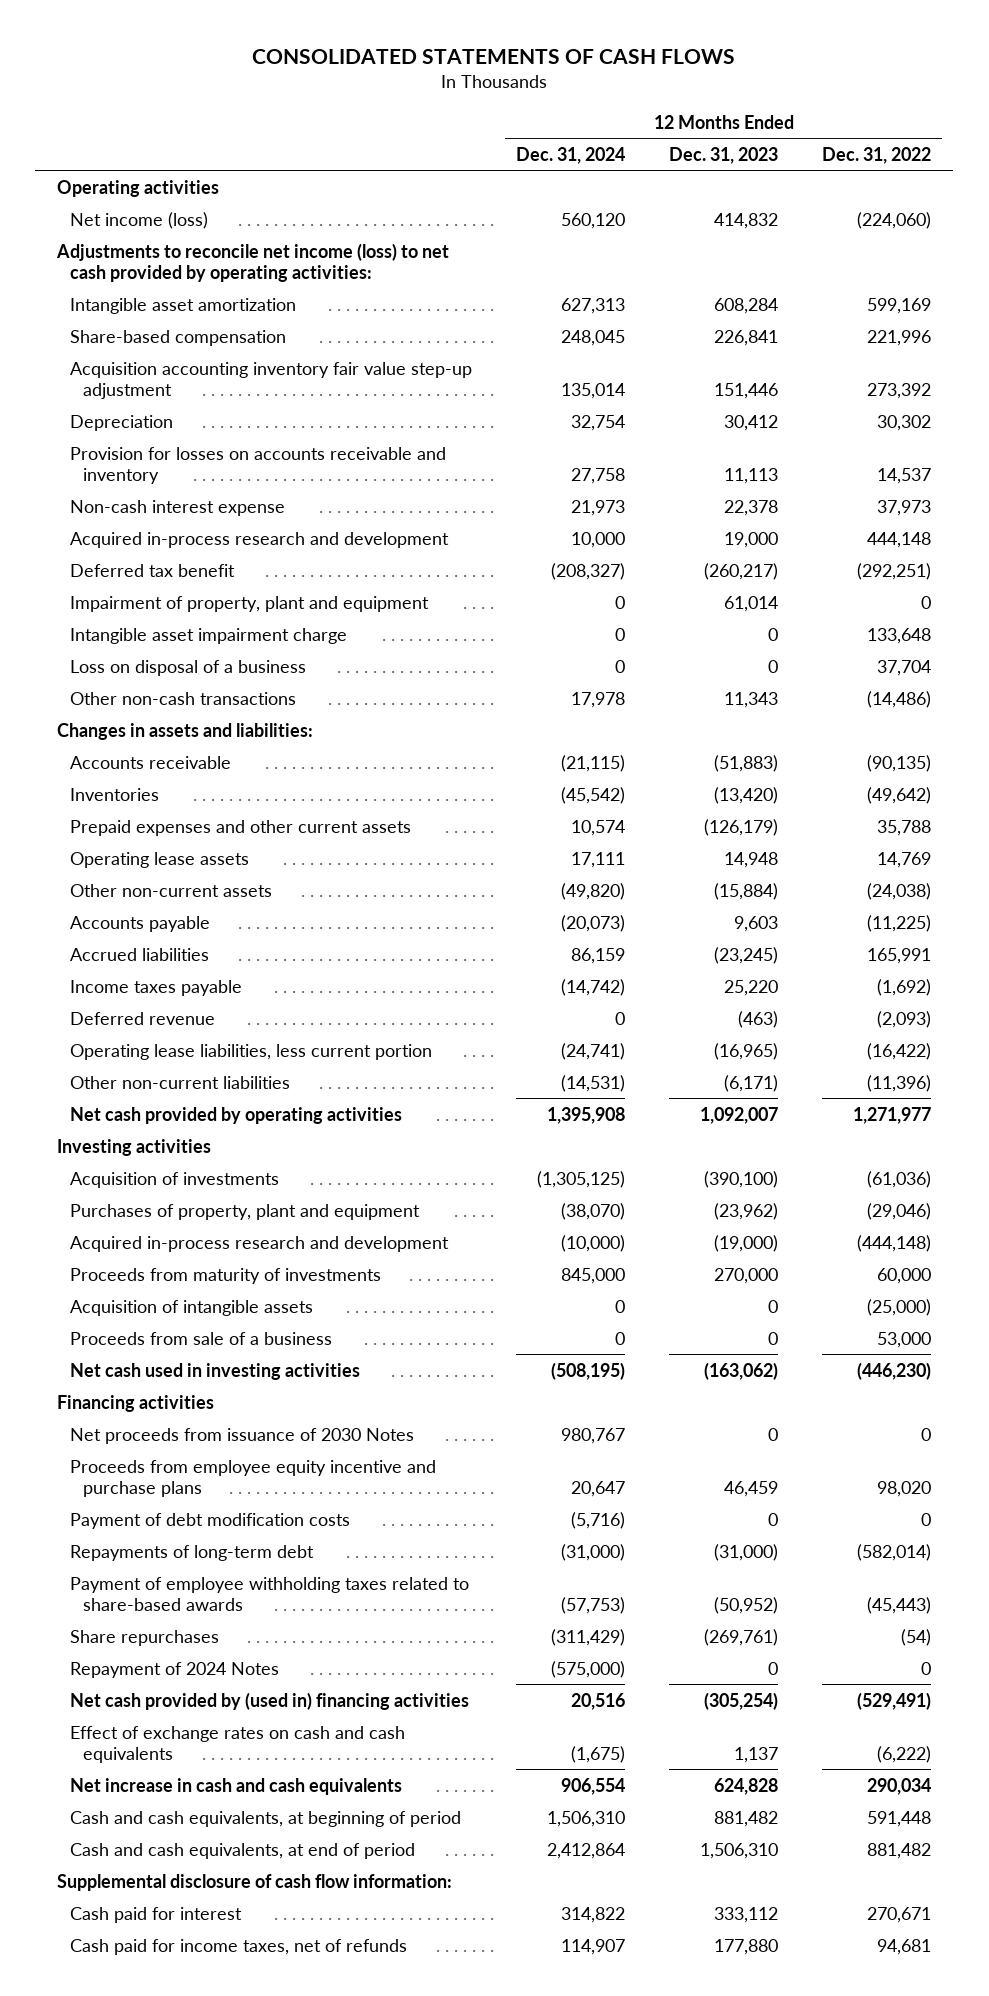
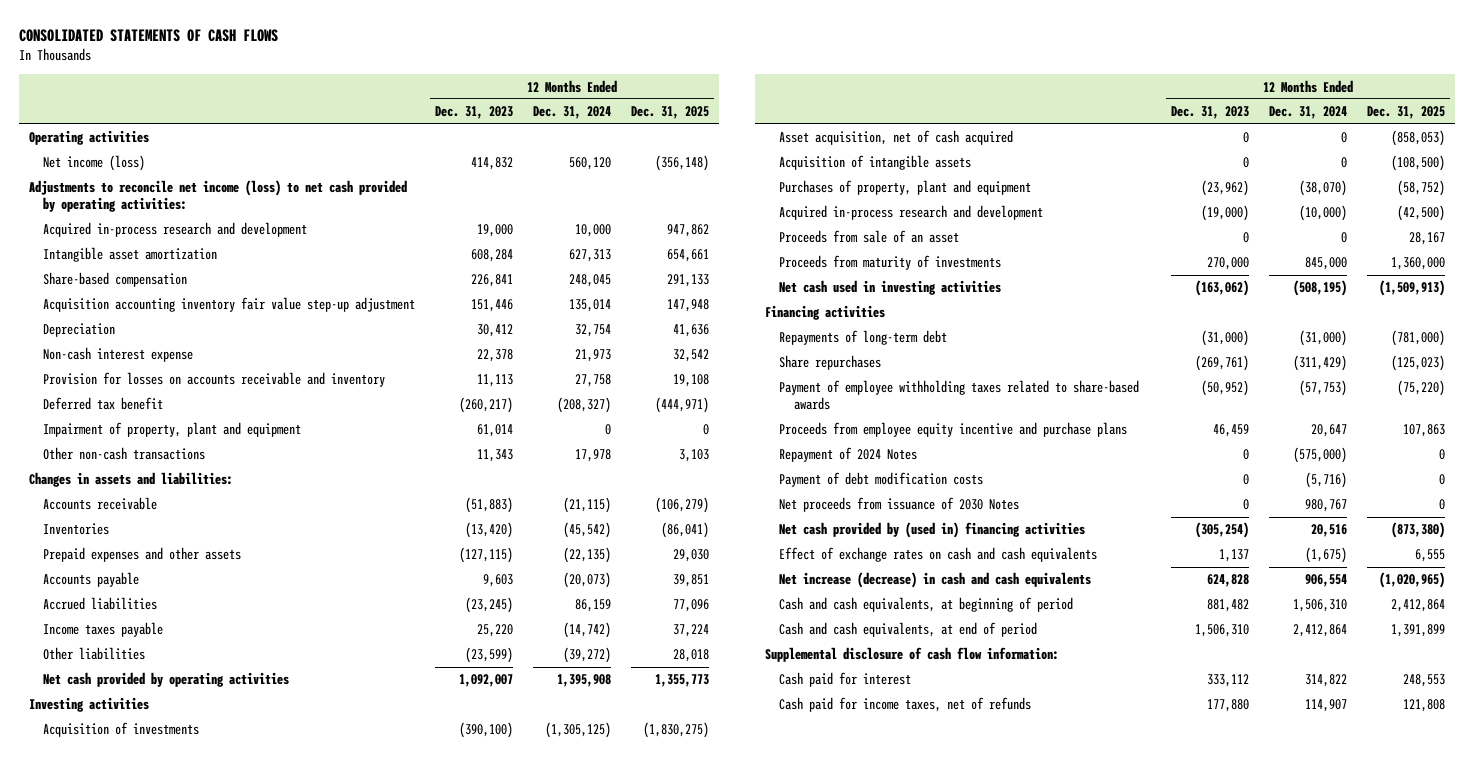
- | 12 Months Ended Dec. 31, 2024 | 12 Months Ended Dec. 31, 2023 | 12 Months Ended Dec. 31, 2022
+ | 12 Months Ended Dec. 31, 2023 | 12 Months Ended Dec. 31, 2024 | 12 Months Ended Dec. 31, 2025
moved up: Acquired in-process research and development | 19,000 | 10,000 | 947,862
moved down: Provision for losses on accounts receivable and inventory | 11,113 | 27,758 | 19,108
- Intangible asset impairment charge | 0 | 0 | 133,648
- Loss on disposal of a business | 0 | 0 | 37,704
- Prepaid expenses and other current assets | 10,574 | (126,179) | 35,788
- Operating lease assets | 17,111 | 14,948 | 14,769
- Other non-current assets | (49,820) | (15,884) | (24,038)
+ Prepaid expenses and other assets | (127,115) | (22,135) | 29,030
- Deferred revenue | 0 | (463) | (2,093)
- Operating lease liabilities, less current portion | (24,741) | (16,965) | (16,422)
- Other non-current liabilities | (14,531) | (6,171) | (11,396)
+ Other liabilities | (23,599) | (39,272) | 28,018
+ Asset acquisition, net of cash acquired | 0 | 0 | (858,053)
moved up: Acquisition of intangible assets | 0 | 0 | (108,500)
+ Proceeds from sale of an asset | 0 | 0 | 28,167
- Proceeds from sale of a business | 0 | 0 | 53,000
moved down: Payment of employee withholding taxes related to share-based awards | (50,952) | (57,753) | (75,220)
moved down: Proceeds from employee equity incentive and purchase plans | 46,459 | 20,647 | 107,863
moved down: Payment of debt modification costs | 0 | (5,716) | 0
moved down: Net proceeds from issuance of 2030 Notes | 0 | 980,767 | 0
- Net increase in cash and cash equivalents | 906,554 | 624,828 | 290,034
+ Net increase (decrease) in cash and cash equivalents | 624,828 | 906,554 | (1,020,965)

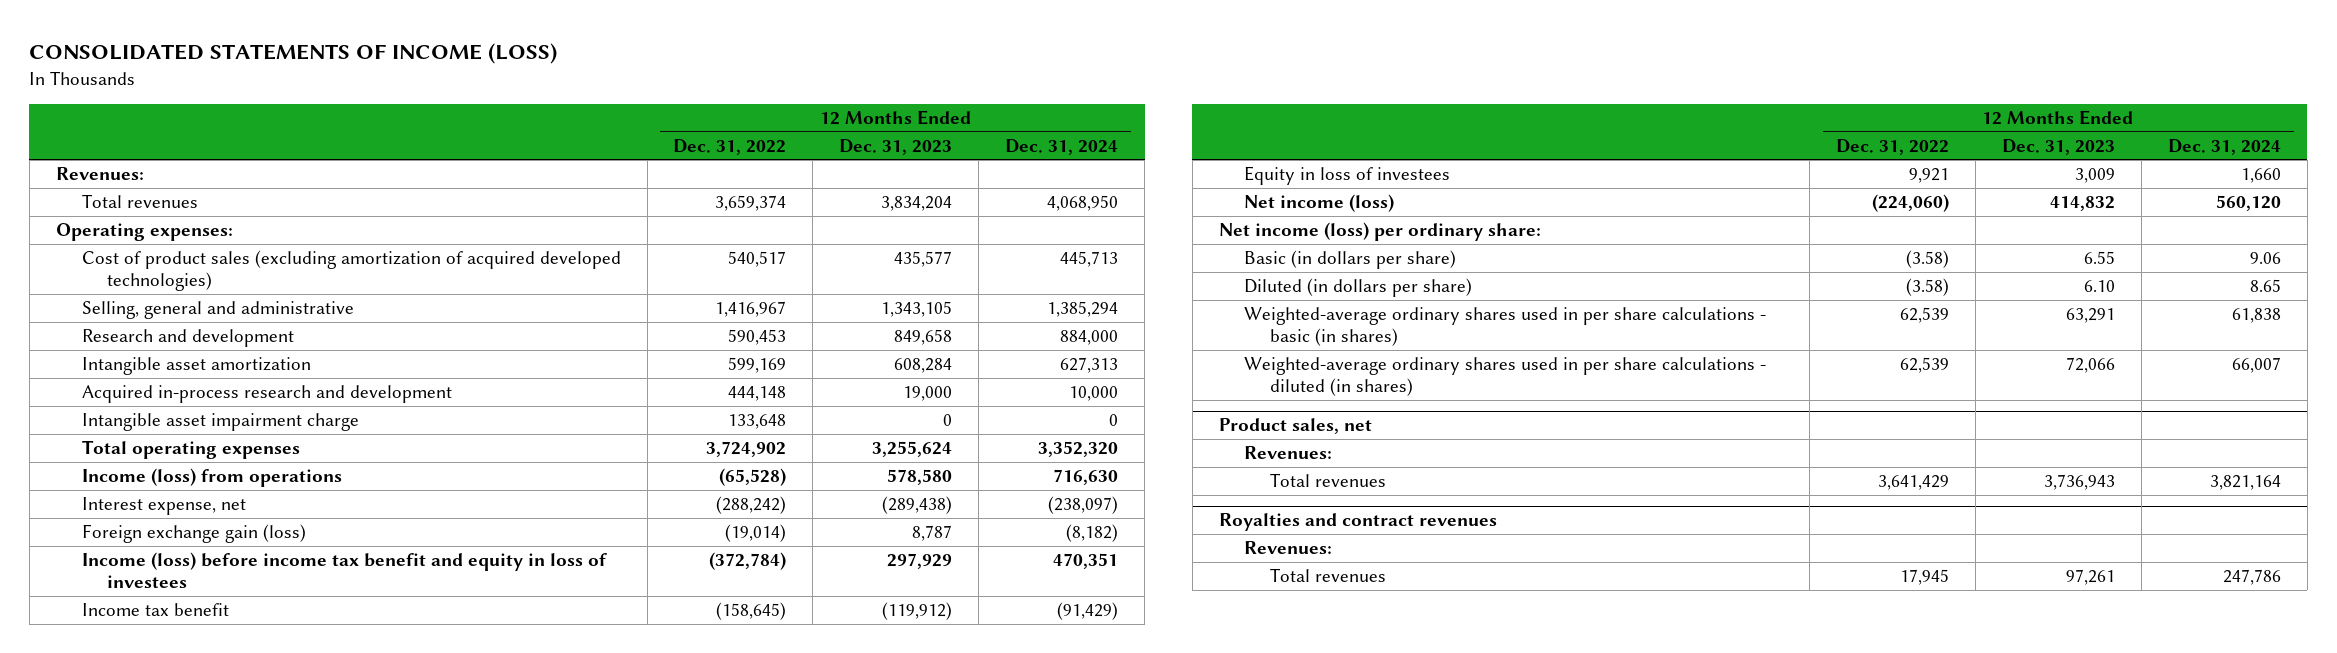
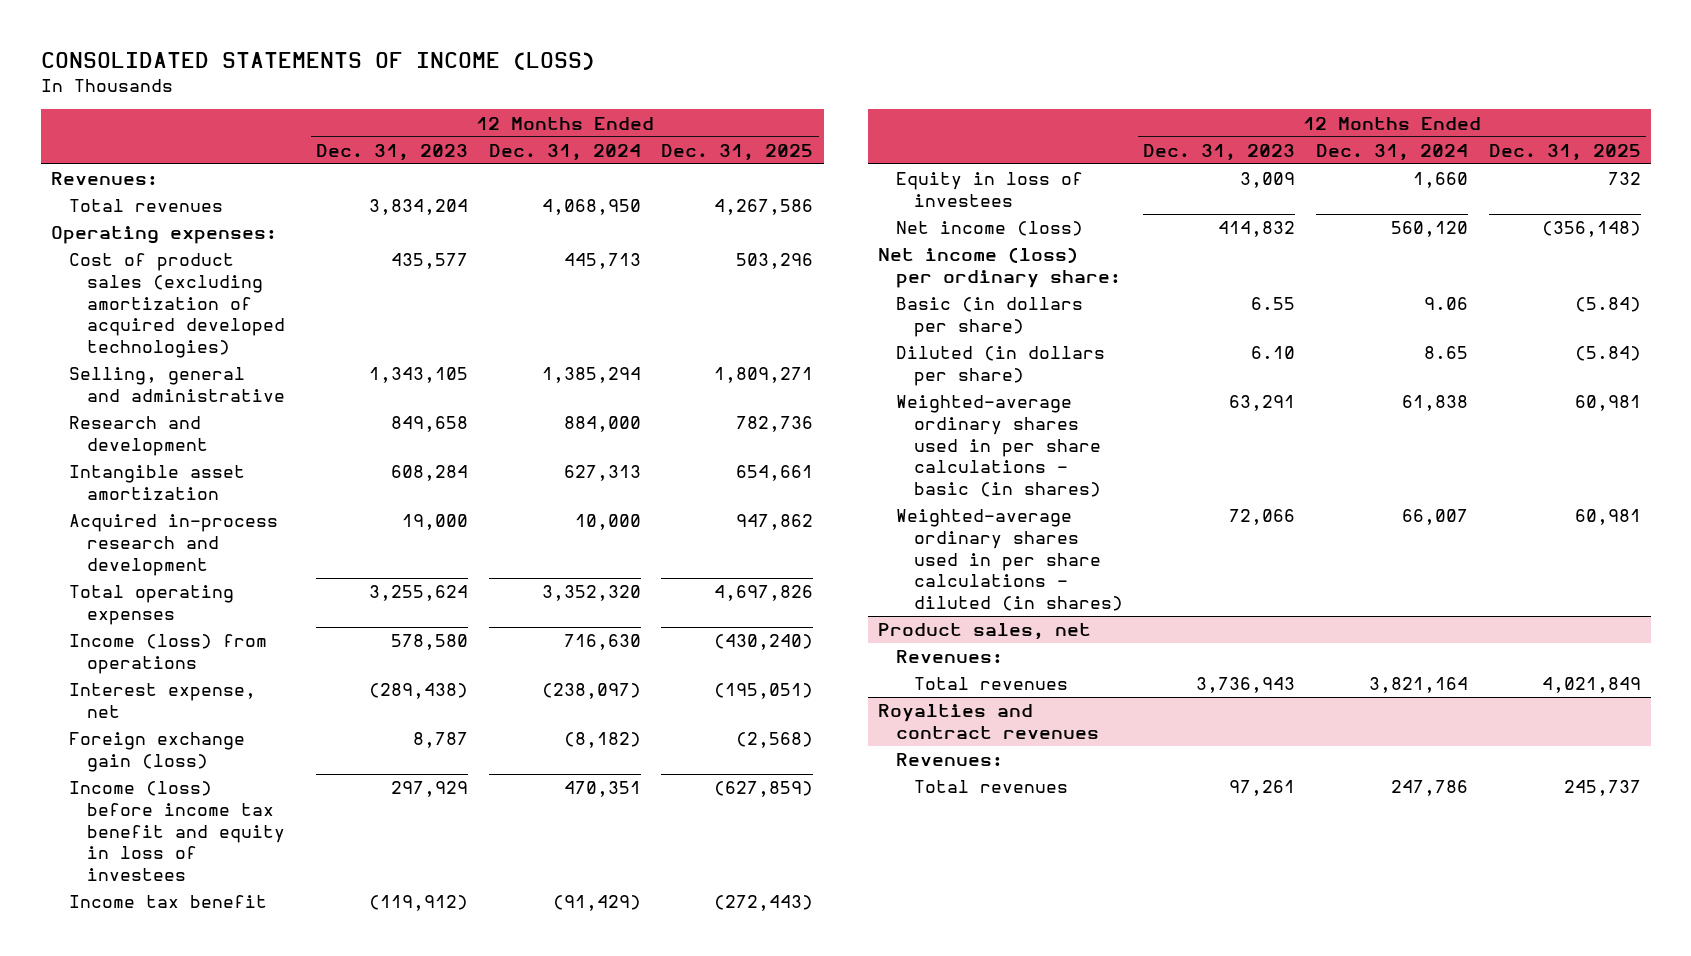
- | 12 Months Ended Dec. 31, 2022 | 12 Months Ended Dec. 31, 2023 | 12 Months Ended Dec. 31, 2024
+ | 12 Months Ended Dec. 31, 2023 | 12 Months Ended Dec. 31, 2024 | 12 Months Ended Dec. 31, 2025
- Intangible asset impairment charge | 133,648 | 0 | 0

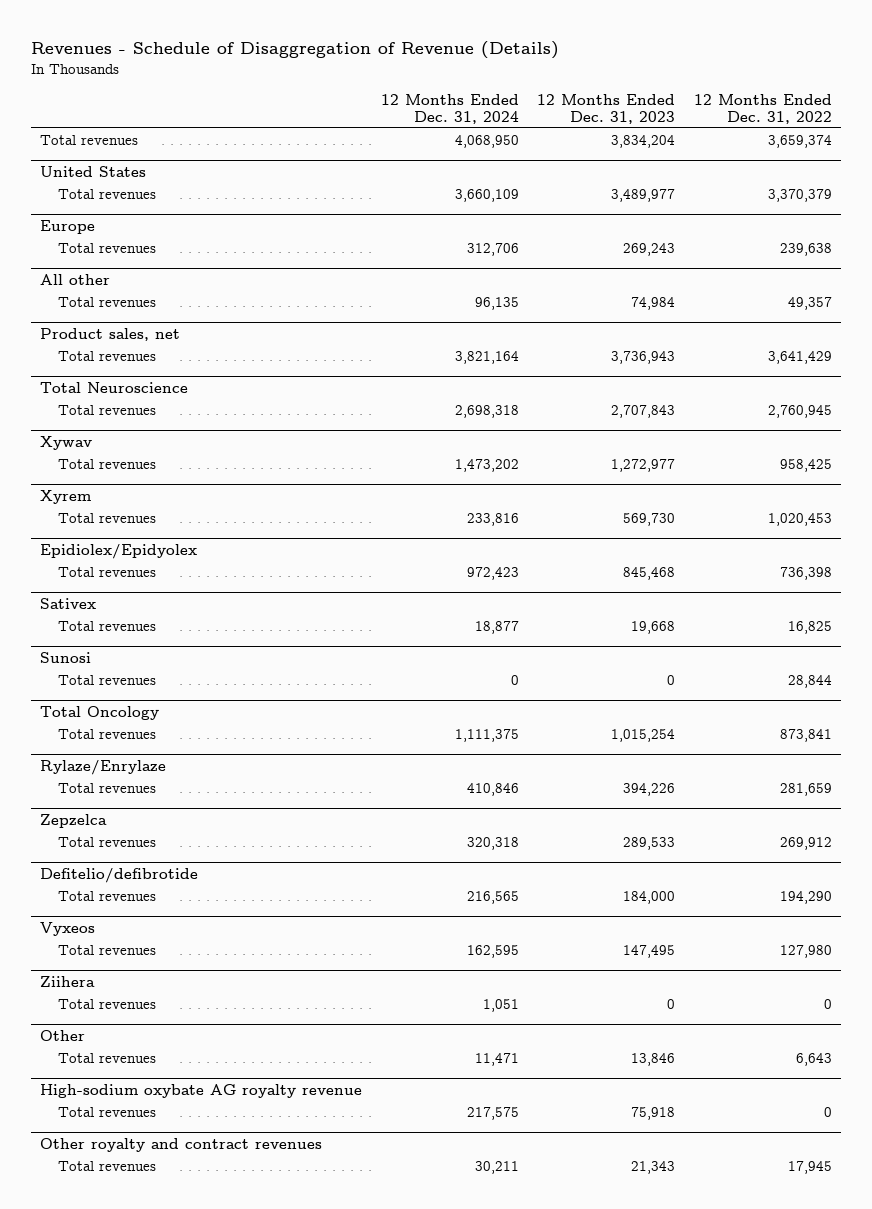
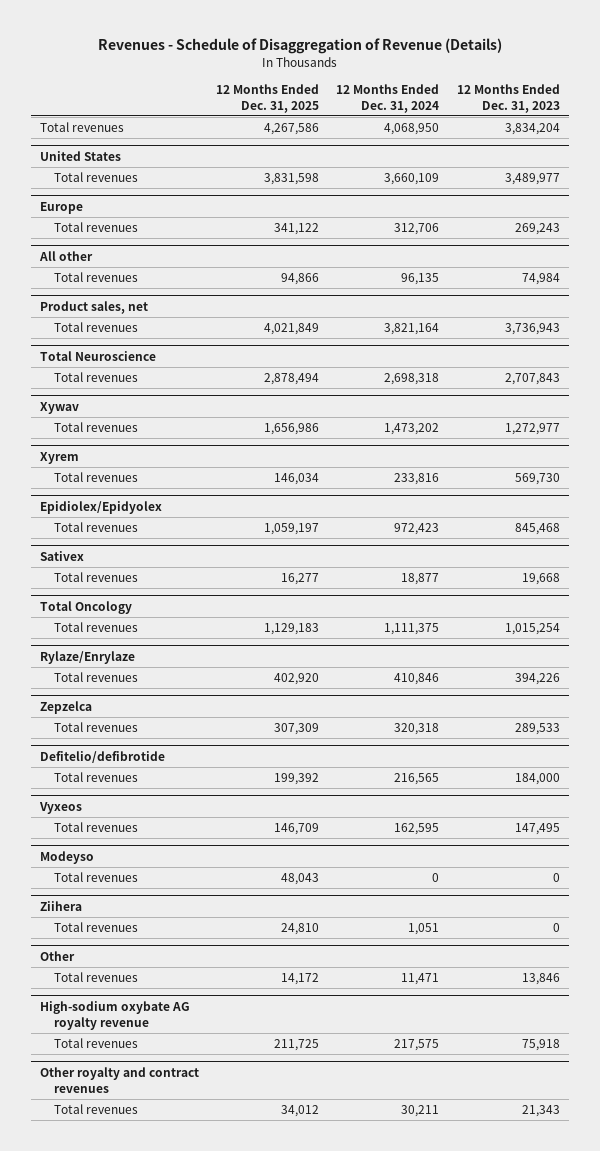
- | 12 Months Ended Dec. 31, 2024 | 12 Months Ended Dec. 31, 2023 | 12 Months Ended Dec. 31, 2022
+ | 12 Months Ended Dec. 31, 2025 | 12 Months Ended Dec. 31, 2024 | 12 Months Ended Dec. 31, 2023
- Sunosi
- Total revenues | 0 | 0 | 28,844
+ Modeyso
+ Total revenues | 48,043 | 0 | 0

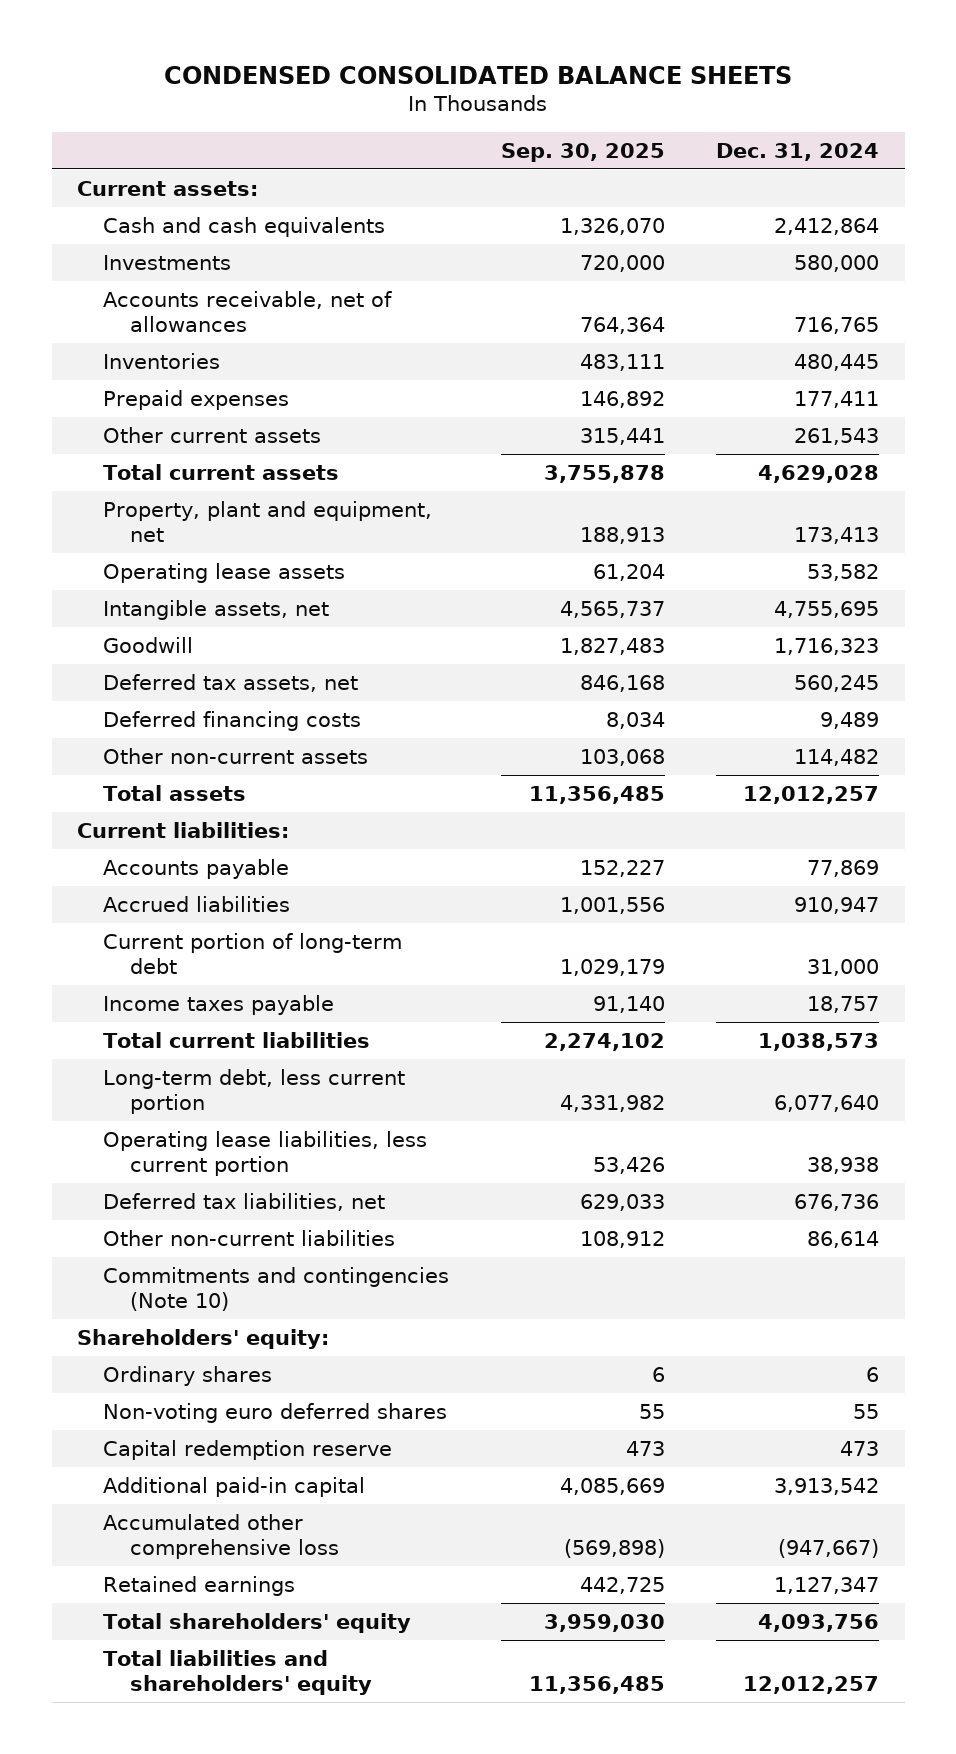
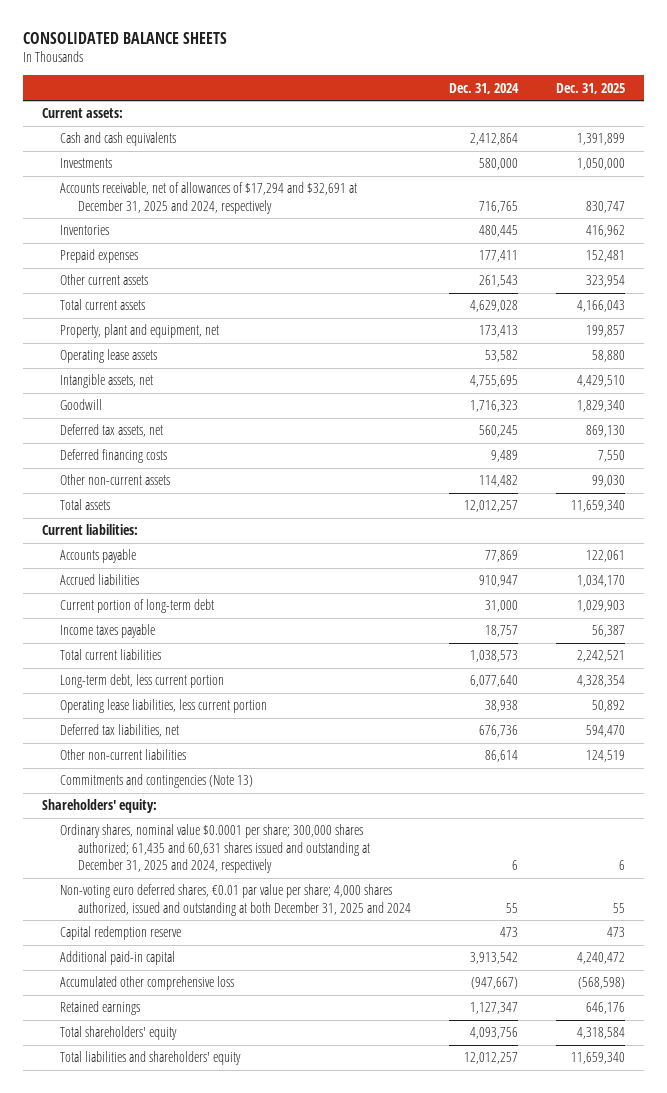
- CONDENSED CONSOLIDATED BALANCE SHEETS
+ CONSOLIDATED BALANCE SHEETS
- | Sep. 30, 2025 | Dec. 31, 2024
+ | Dec. 31, 2024 | Dec. 31, 2025
- Accounts receivable, net of allowances | 764,364 | 716,765
+ Accounts receivable, net of allowances of $17,294 and $32,691 at December 31, 2025 and 2024, respectively | 716,765 | 830,747
- Commitments and contingencies (Note 10)
+ Commitments and contingencies (Note 13)
- Ordinary shares | 6 | 6
- Non-voting euro deferred shares | 55 | 55
+ Ordinary shares, nominal value $0.0001 per share; 300,000 shares authorized; 61,435 and 60,631 shares issued and outstanding at December 31, 2025 and 2024, respectively | 6 | 6
+ Non-voting euro deferred shares, €0.01 par value per share; 4,000 shares authorized, issued and outstanding at both December 31, 2025 and 2024 | 55 | 55

